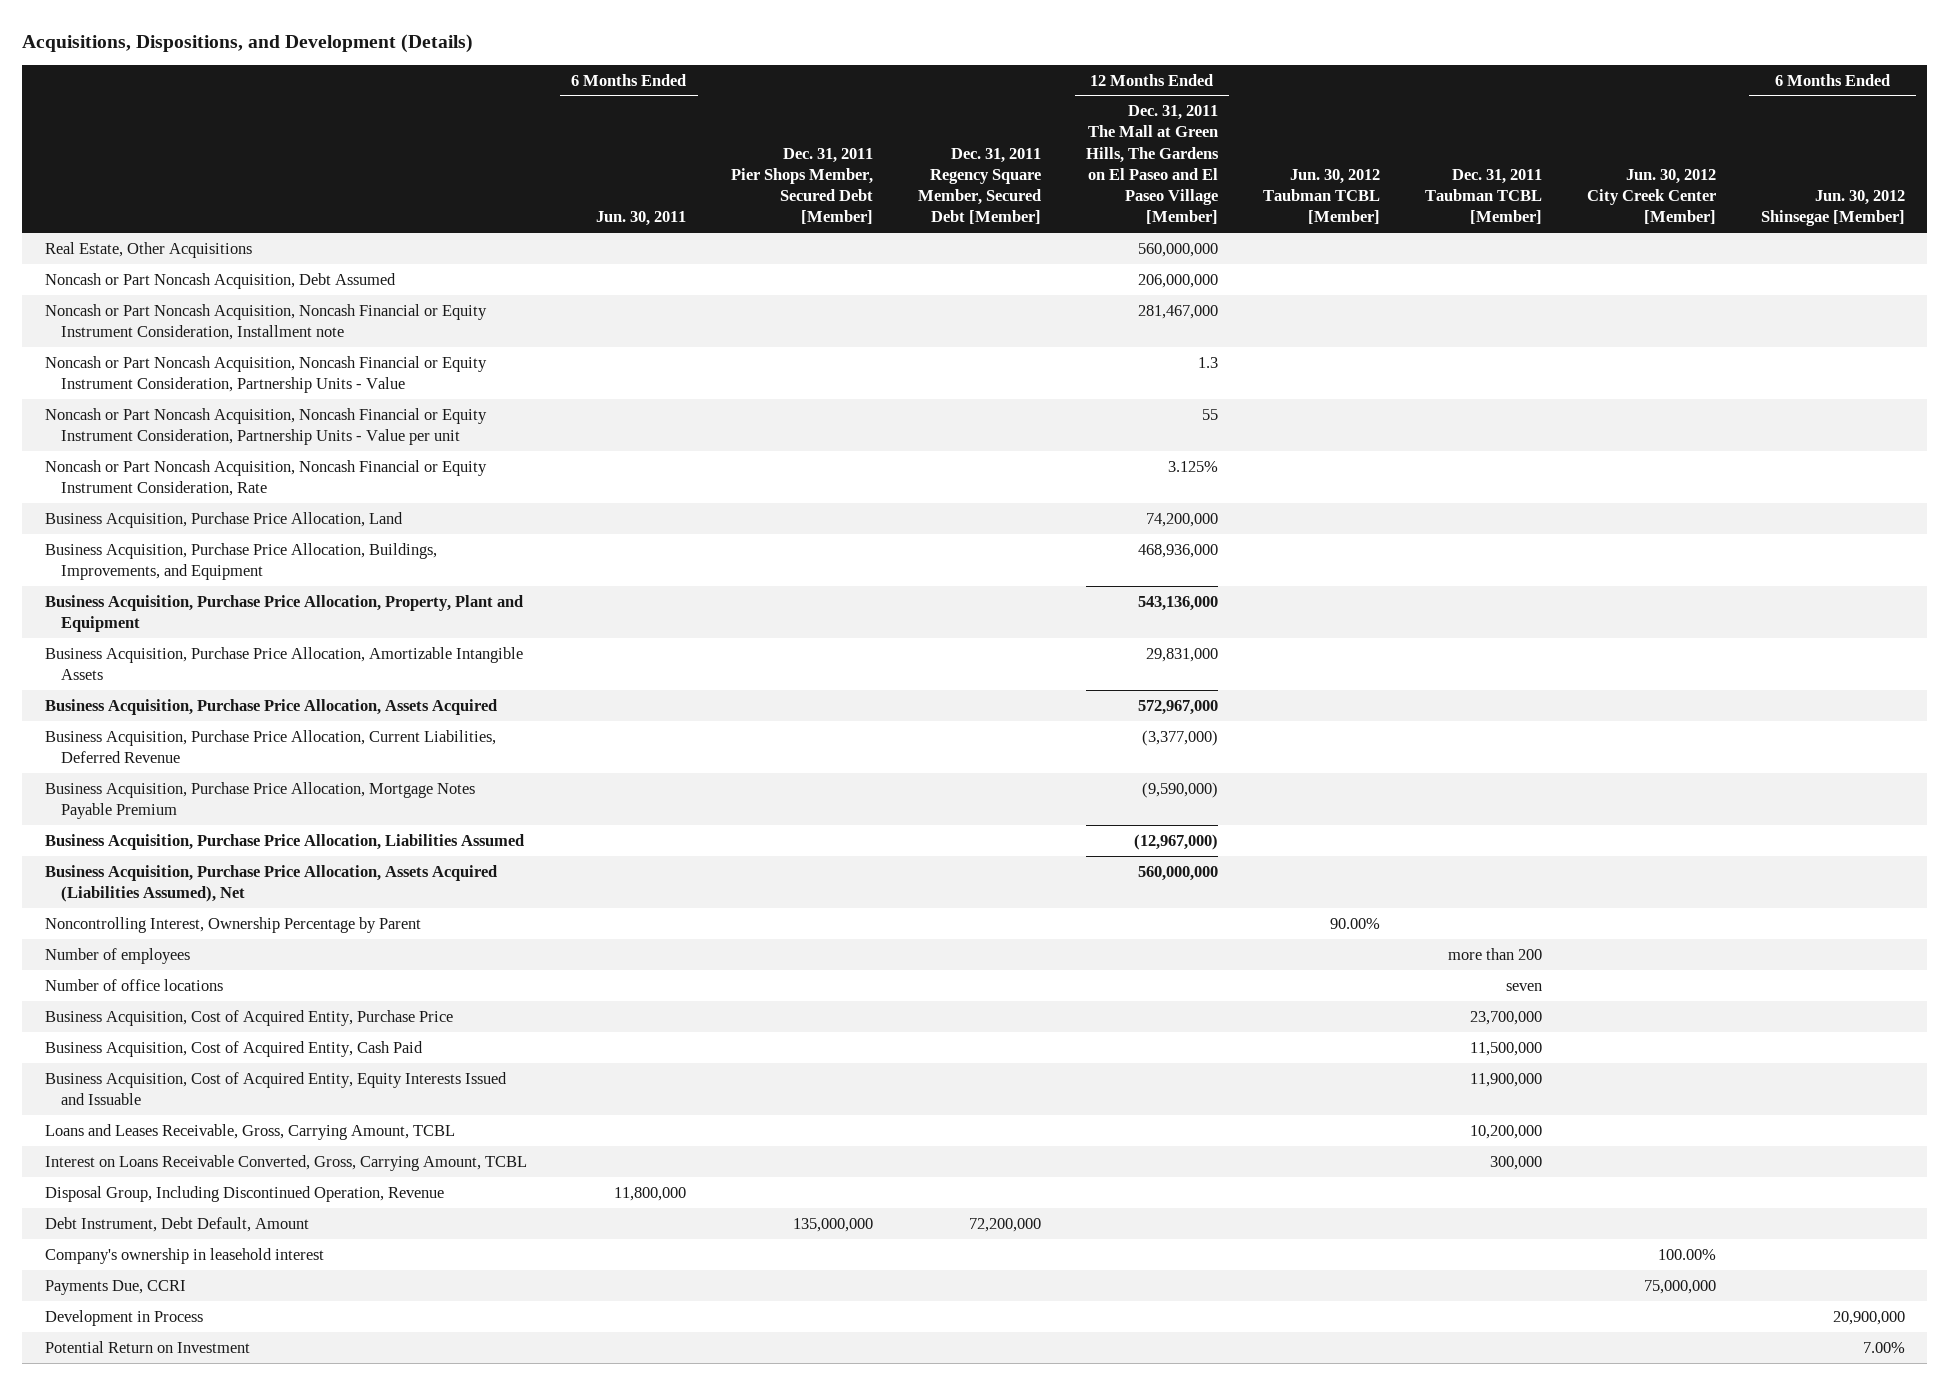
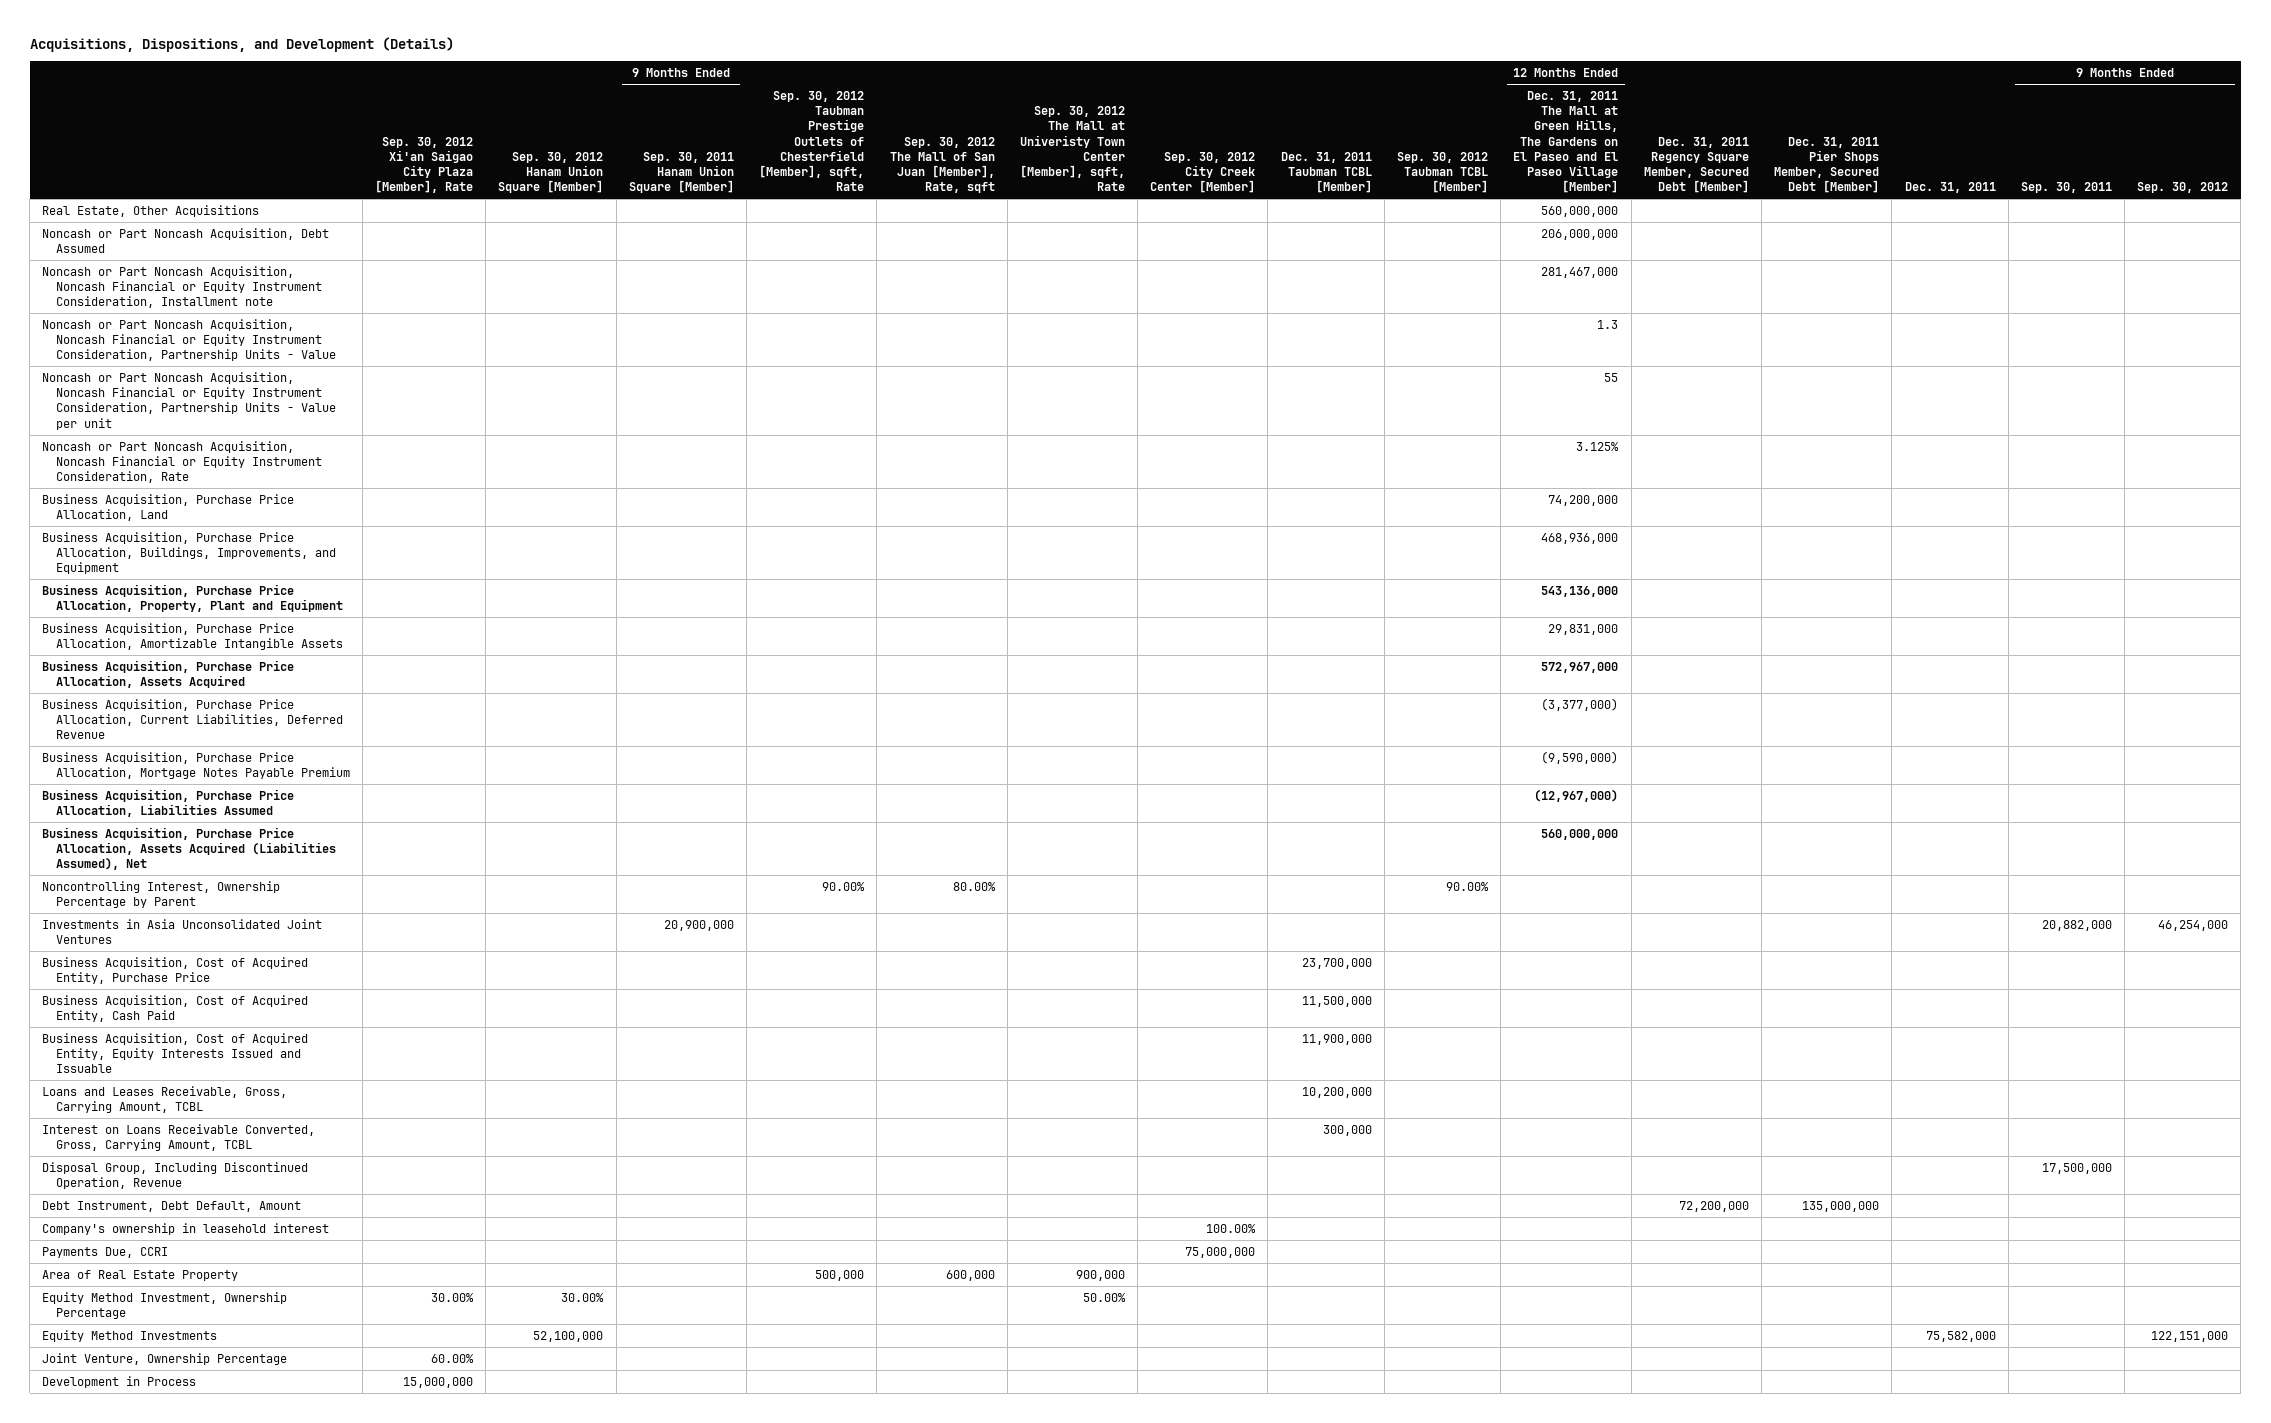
- | 6 Months Ended Jun. 30, 2011 | Dec. 31, 2011 Pier Shops Member, Secured Debt [Member] | Dec. 31, 2011 Regency Square Member, Secured Debt [Member] | 12 Months Ended Dec. 31, 2011 The Mall at Green Hills, The Gardens on El Paseo and El Paseo Village [Member] | Jun. 30, 2012 Taubman TCBL [Member] | Dec. 31, 2011 Taubman TCBL [Member] | Jun. 30, 2012 City Creek Center [Member] | 6 Months Ended Jun. 30, 2012 Shinsegae [Member]
+ | Sep. 30, 2012 Xi'an Saigao City Plaza [Member], Rate | Sep. 30, 2012 Hanam Union Square [Member] | 9 Months Ended Sep. 30, 2011 Hanam Union Square [Member] | Sep. 30, 2012 Taubman Prestige Outlets of Chesterfield [Member], sqft, Rate | Sep. 30, 2012 The Mall of San Juan [Member], Rate, sqft | Sep. 30, 2012 The Mall at Univeristy Town Center [Member], sqft, Rate | Sep. 30, 2012 City Creek Center [Member] | Dec. 31, 2011 Taubman TCBL [Member] | Sep. 30, 2012 Taubman TCBL [Member] | 12 Months Ended Dec. 31, 2011 The Mall at Green Hills, The Gardens on El Paseo and El Paseo Village [Member] | Dec. 31, 2011 Regency Square Member, Secured Debt [Member] | Dec. 31, 2011 Pier Shops Member, Secured Debt [Member] | Dec. 31, 2011 | 9 Months Ended Sep. 30, 2011 | 9 Months Ended Sep. 30, 2012
- Number of employees | | | | | | more than 200 | |
- Number of office locations | | | | | | seven | |
+ Investments in Asia Unconsolidated Joint Ventures | | | 20,900,000 | | | | | | | | | | | 20,882,000 | 46,254,000
+ Area of Real Estate Property | | | | 500,000 | 600,000 | 900,000 | | | | | | | | |
+ Equity Method Investment, Ownership Percentage | 30.00% | 30.00% | | | | 50.00% | | | | | | | | |
+ Equity Method Investments | | 52,100,000 | | | | | | | | | | | 75,582,000 | | 122,151,000
+ Joint Venture, Ownership Percentage | 60.00% | | | | | | | | | | | | | |
- Potential Return on Investment | | | | | | | | 7.00%

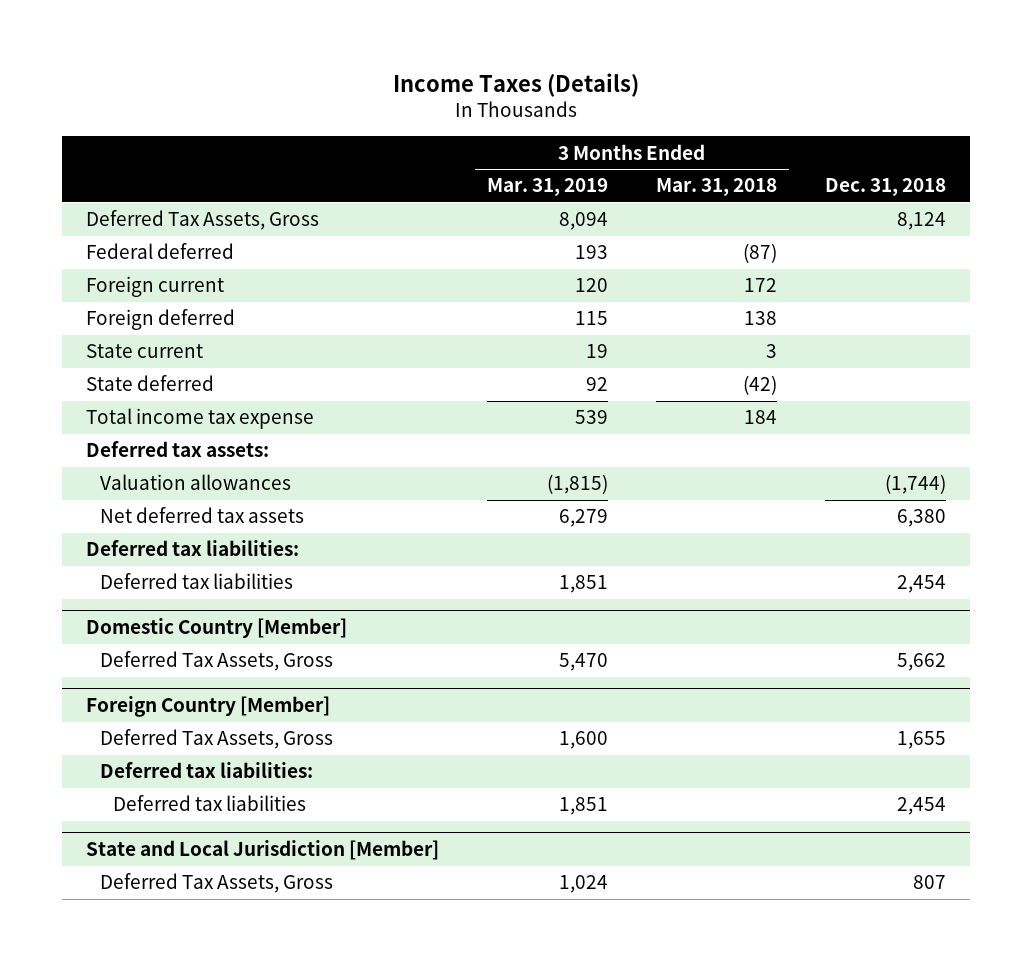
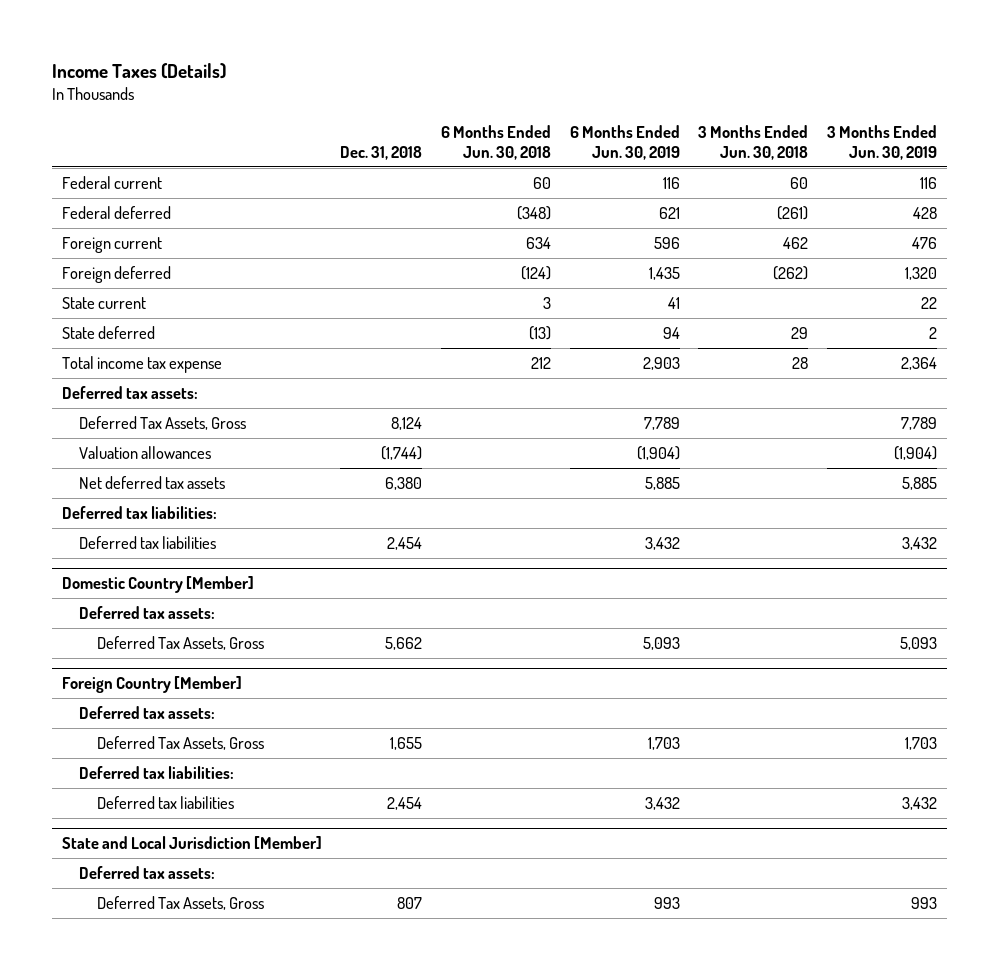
- | 3 Months Ended Mar. 31, 2019 | 3 Months Ended Mar. 31, 2018 | Dec. 31, 2018
+ | Dec. 31, 2018 | 6 Months Ended Jun. 30, 2018 | 6 Months Ended Jun. 30, 2019 | 3 Months Ended Jun. 30, 2018 | 3 Months Ended Jun. 30, 2019
+ Federal current | | 60 | 116 | 60 | 116
moved down: Deferred Tax Assets, Gross | 8,124 | | 7,789 | | 7,789
@ Domestic Country [Member]
+ Deferred tax assets:
@ Foreign Country [Member]
+ Deferred tax assets:
@ State and Local Jurisdiction [Member]
+ Deferred tax assets:

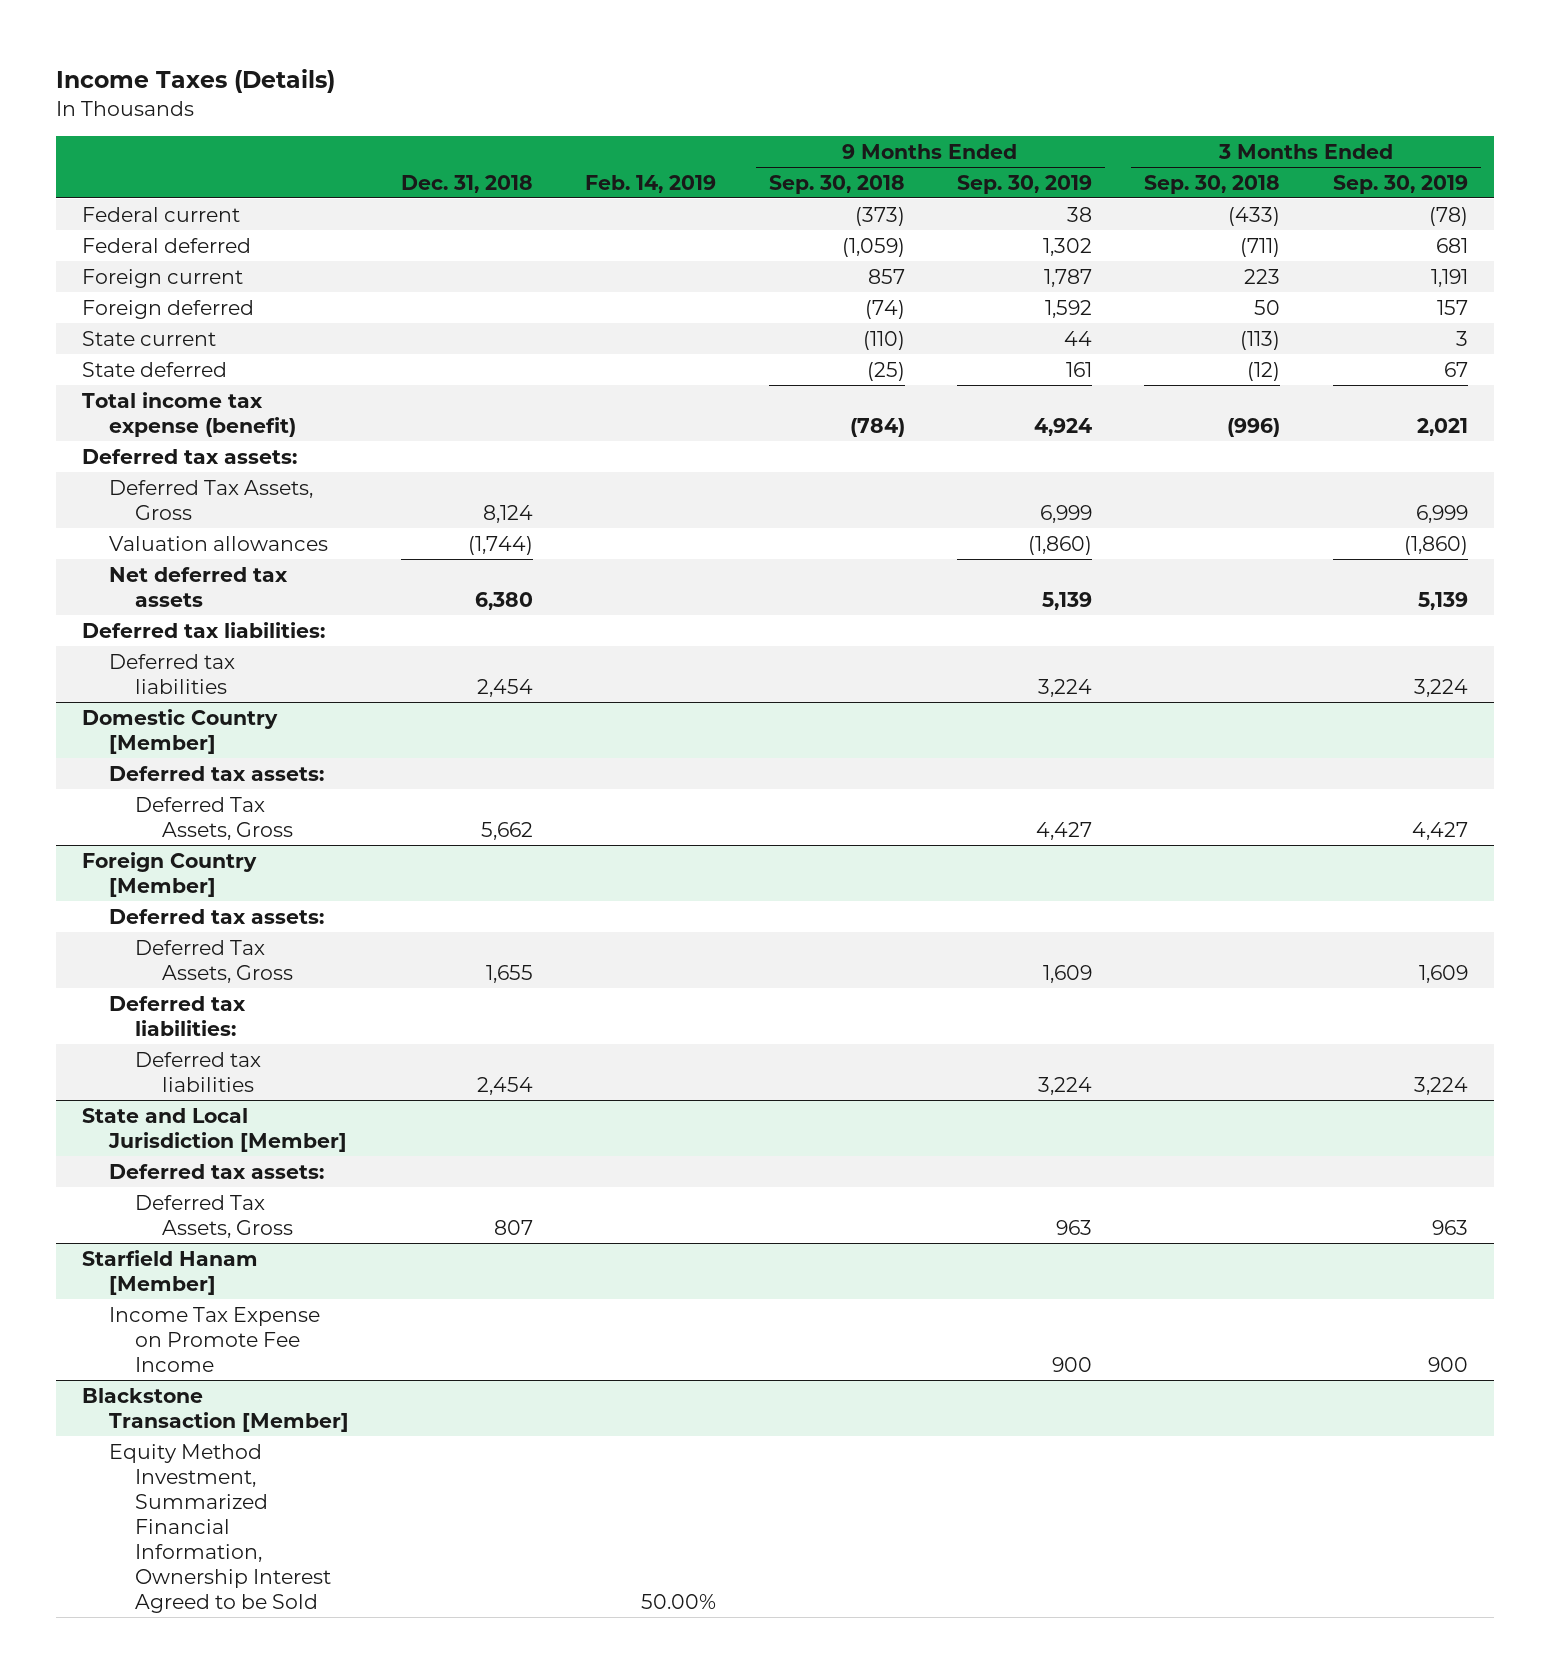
- | Dec. 31, 2018 | 6 Months Ended Jun. 30, 2018 | 6 Months Ended Jun. 30, 2019 | 3 Months Ended Jun. 30, 2018 | 3 Months Ended Jun. 30, 2019
+ | Dec. 31, 2018 | Feb. 14, 2019 | 9 Months Ended Sep. 30, 2018 | 9 Months Ended Sep. 30, 2019 | 3 Months Ended Sep. 30, 2018 | 3 Months Ended Sep. 30, 2019
- Total income tax expense | | 212 | 2,903 | 28 | 2,364
+ Total income tax expense (benefit) | | | (784) | 4,924 | (996) | 2,021
+ Starfield Hanam [Member]
+ Income Tax Expense on Promote Fee Income | | | | 900 | | 900
+ Blackstone Transaction [Member]
+ Equity Method Investment, Summarized Financial Information, Ownership Interest Agreed to be Sold | | 50.00% | | | |

